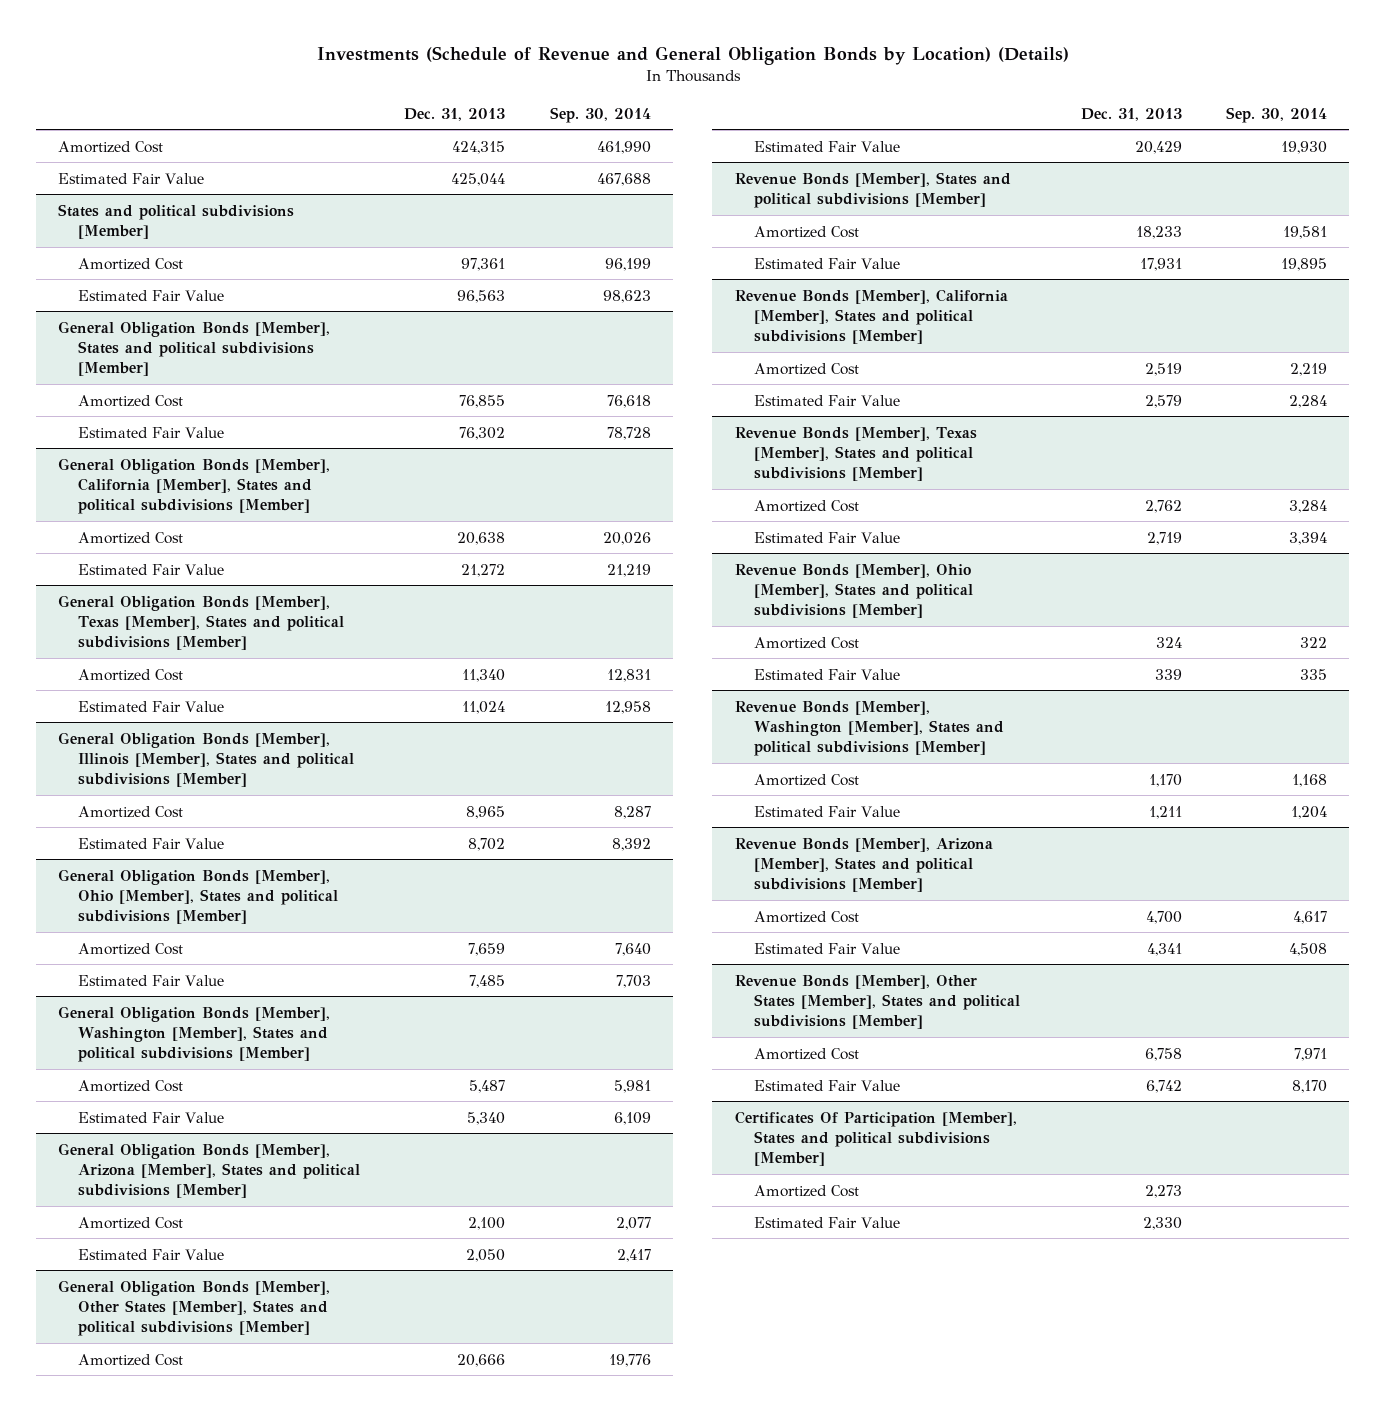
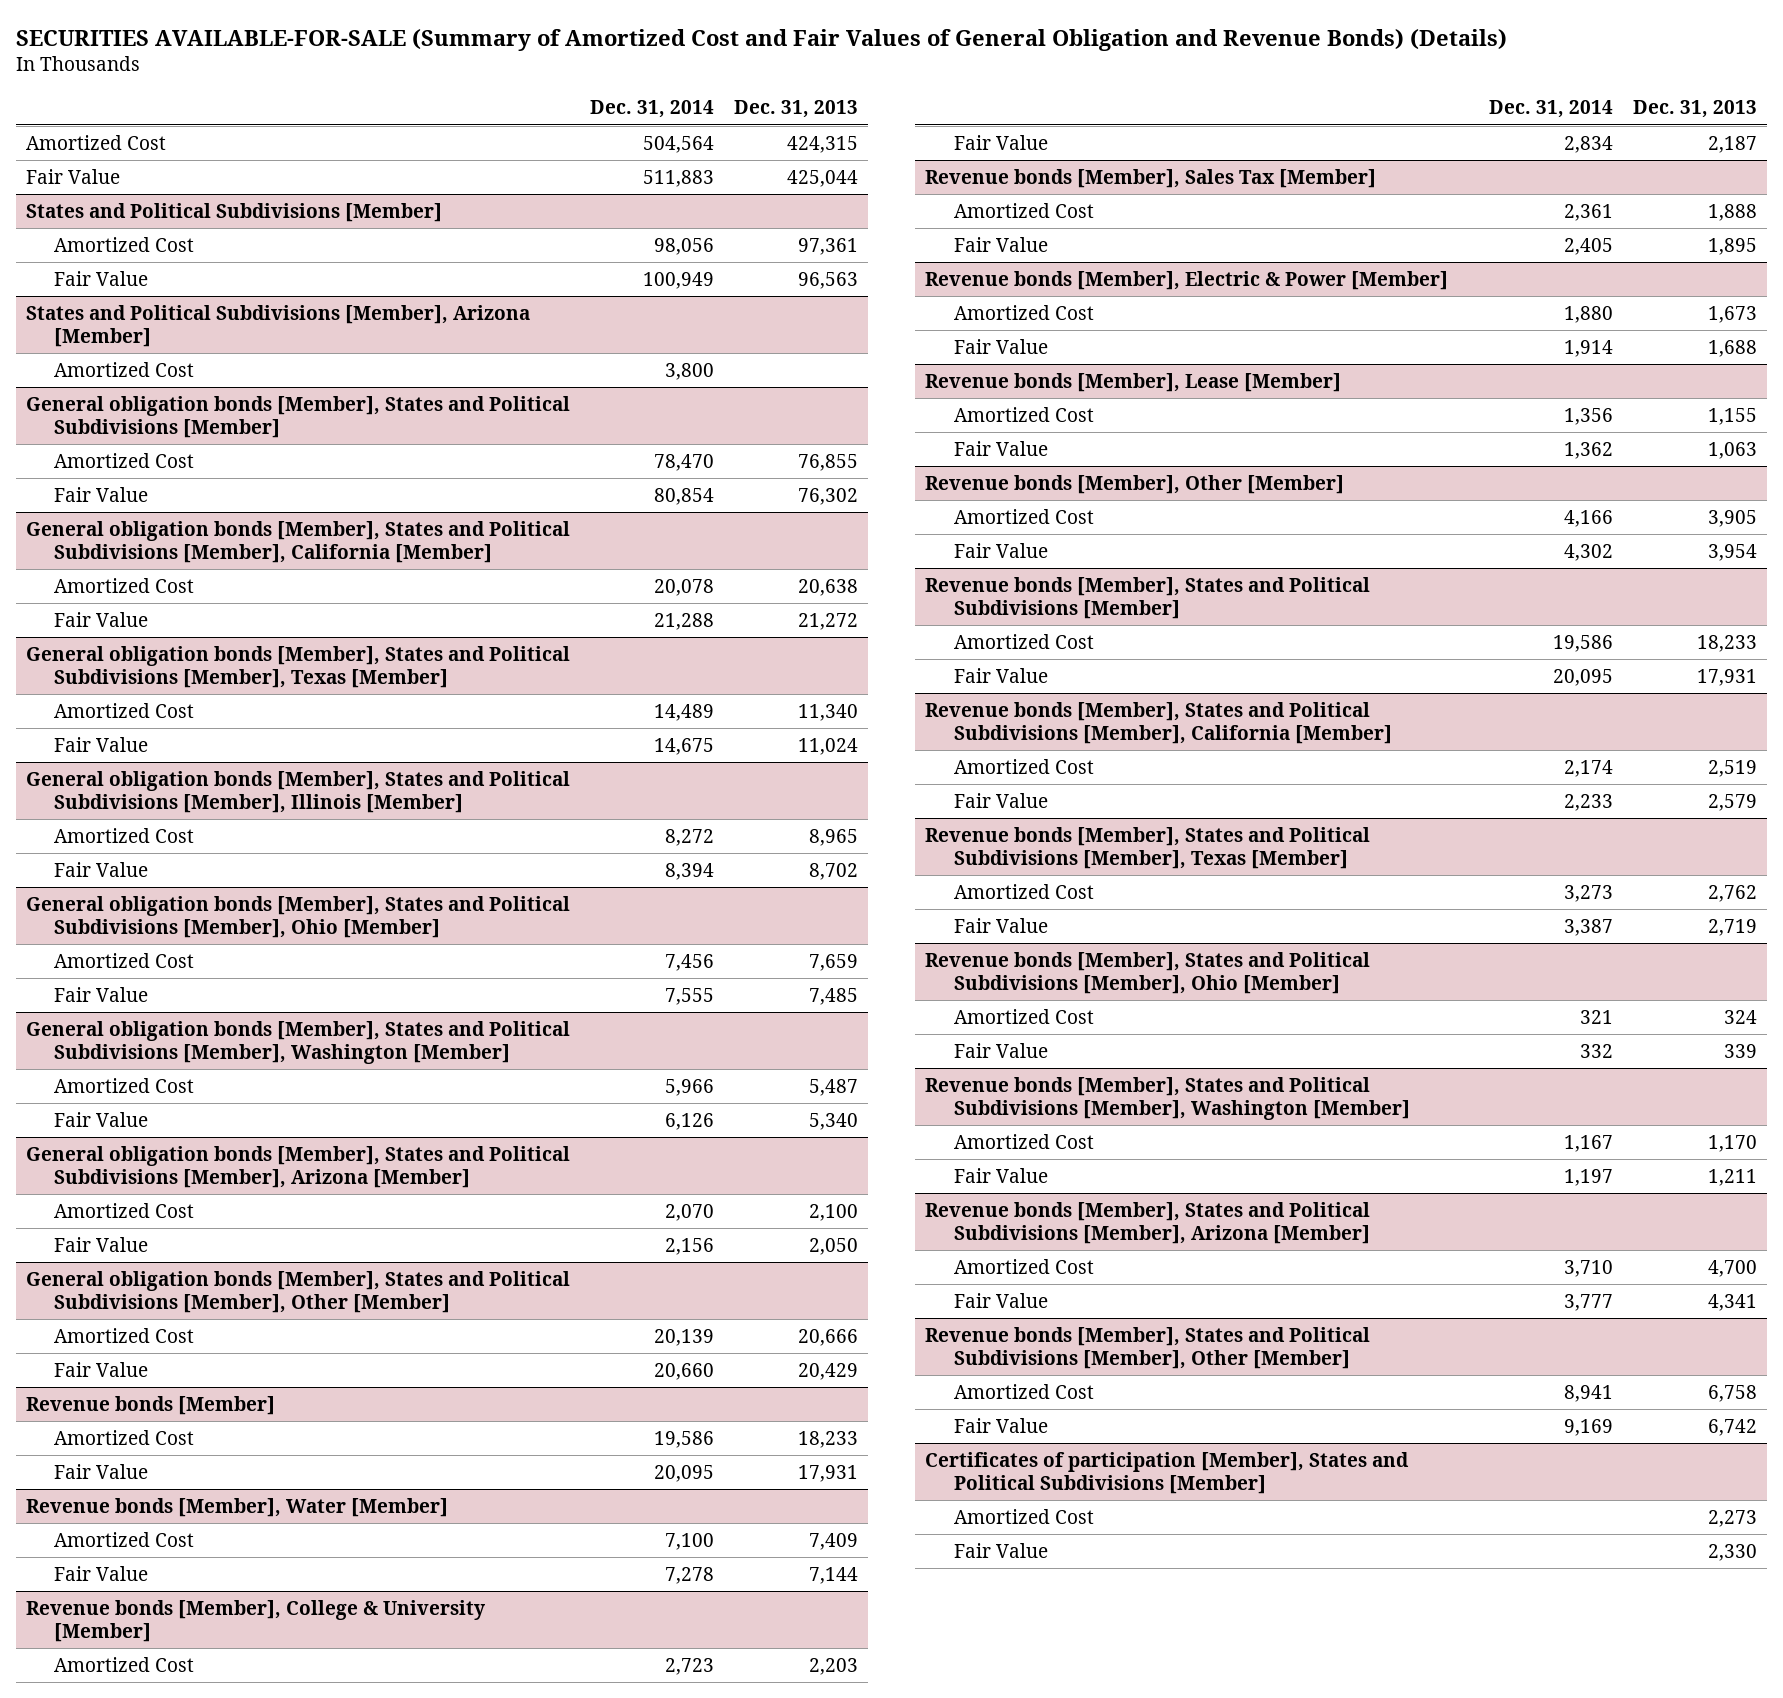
- Investments (Schedule of Revenue and General Obligation Bonds by Location) (Details)
+ SECURITIES AVAILABLE-FOR-SALE (Summary of Amortized Cost and Fair Values of General Obligation and Revenue Bonds) (Details)
- | Dec. 31, 2013 | Sep. 30, 2014
+ | Dec. 31, 2014 | Dec. 31, 2013
- Estimated Fair Value | 425,044 | 467,688
- States and political subdivisions [Member]
+ Fair Value | 511,883 | 425,044
+ States and Political Subdivisions [Member]
- Estimated Fair Value | 96,563 | 98,623
- General Obligation Bonds [Member], States and political subdivisions [Member]
+ Fair Value | 100,949 | 96,563
+ States and Political Subdivisions [Member], Arizona [Member]
+ Amortized Cost | 3,800 |
+ General obligation bonds [Member], States and Political Subdivisions [Member]
- Estimated Fair Value | 76,302 | 78,728
- General Obligation Bonds [Member], California [Member], States and political subdivisions [Member]
+ Fair Value | 80,854 | 76,302
+ General obligation bonds [Member], States and Political Subdivisions [Member], California [Member]
- Estimated Fair Value | 21,272 | 21,219
- General Obligation Bonds [Member], Texas [Member], States and political subdivisions [Member]
+ Fair Value | 21,288 | 21,272
+ General obligation bonds [Member], States and Political Subdivisions [Member], Texas [Member]
- Estimated Fair Value | 11,024 | 12,958
- General Obligation Bonds [Member], Illinois [Member], States and political subdivisions [Member]
+ Fair Value | 14,675 | 11,024
+ General obligation bonds [Member], States and Political Subdivisions [Member], Illinois [Member]
- Estimated Fair Value | 8,702 | 8,392
- General Obligation Bonds [Member], Ohio [Member], States and political subdivisions [Member]
+ Fair Value | 8,394 | 8,702
+ General obligation bonds [Member], States and Political Subdivisions [Member], Ohio [Member]
- Estimated Fair Value | 7,485 | 7,703
- General Obligation Bonds [Member], Washington [Member], States and political subdivisions [Member]
+ Fair Value | 7,555 | 7,485
+ General obligation bonds [Member], States and Political Subdivisions [Member], Washington [Member]
- Estimated Fair Value | 5,340 | 6,109
- General Obligation Bonds [Member], Arizona [Member], States and political subdivisions [Member]
+ Fair Value | 6,126 | 5,340
+ General obligation bonds [Member], States and Political Subdivisions [Member], Arizona [Member]
- Estimated Fair Value | 2,050 | 2,417
- General Obligation Bonds [Member], Other States [Member], States and political subdivisions [Member]
+ Fair Value | 2,156 | 2,050
+ General obligation bonds [Member], States and Political Subdivisions [Member], Other [Member]
- Estimated Fair Value | 20,429 | 19,930
- Revenue Bonds [Member], States and political subdivisions [Member]
+ Fair Value | 20,660 | 20,429
+ Revenue bonds [Member]
- Estimated Fair Value | 17,931 | 19,895
- Revenue Bonds [Member], California [Member], States and political subdivisions [Member]
+ Fair Value | 20,095 | 17,931
+ Revenue bonds [Member], Water [Member]
+ Amortized Cost | 7,100 | 7,409
+ Fair Value | 7,278 | 7,144
+ Revenue bonds [Member], College & University [Member]
+ Amortized Cost | 2,723 | 2,203
+ Fair Value | 2,834 | 2,187
+ Revenue bonds [Member], Sales Tax [Member]
+ Amortized Cost | 2,361 | 1,888
+ Fair Value | 2,405 | 1,895
+ Revenue bonds [Member], Electric & Power [Member]
+ Amortized Cost | 1,880 | 1,673
+ Fair Value | 1,914 | 1,688
+ Revenue bonds [Member], Lease [Member]
+ Amortized Cost | 1,356 | 1,155
+ Fair Value | 1,362 | 1,063
+ Revenue bonds [Member], Other [Member]
+ Amortized Cost | 4,166 | 3,905
+ Fair Value | 4,302 | 3,954
+ Revenue bonds [Member], States and Political Subdivisions [Member]
+ Amortized Cost | 19,586 | 18,233
+ Fair Value | 20,095 | 17,931
+ Revenue bonds [Member], States and Political Subdivisions [Member], California [Member]
- Estimated Fair Value | 2,579 | 2,284
- Revenue Bonds [Member], Texas [Member], States and political subdivisions [Member]
+ Fair Value | 2,233 | 2,579
+ Revenue bonds [Member], States and Political Subdivisions [Member], Texas [Member]
- Estimated Fair Value | 2,719 | 3,394
- Revenue Bonds [Member], Ohio [Member], States and political subdivisions [Member]
+ Fair Value | 3,387 | 2,719
+ Revenue bonds [Member], States and Political Subdivisions [Member], Ohio [Member]
- Estimated Fair Value | 339 | 335
- Revenue Bonds [Member], Washington [Member], States and political subdivisions [Member]
+ Fair Value | 332 | 339
+ Revenue bonds [Member], States and Political Subdivisions [Member], Washington [Member]
- Estimated Fair Value | 1,211 | 1,204
- Revenue Bonds [Member], Arizona [Member], States and political subdivisions [Member]
+ Fair Value | 1,197 | 1,211
+ Revenue bonds [Member], States and Political Subdivisions [Member], Arizona [Member]
- Estimated Fair Value | 4,341 | 4,508
- Revenue Bonds [Member], Other States [Member], States and political subdivisions [Member]
+ Fair Value | 3,777 | 4,341
+ Revenue bonds [Member], States and Political Subdivisions [Member], Other [Member]
- Estimated Fair Value | 6,742 | 8,170
- Certificates Of Participation [Member], States and political subdivisions [Member]
+ Fair Value | 9,169 | 6,742
+ Certificates of participation [Member], States and Political Subdivisions [Member]
- Estimated Fair Value | 2,330 |
+ Fair Value | | 2,330

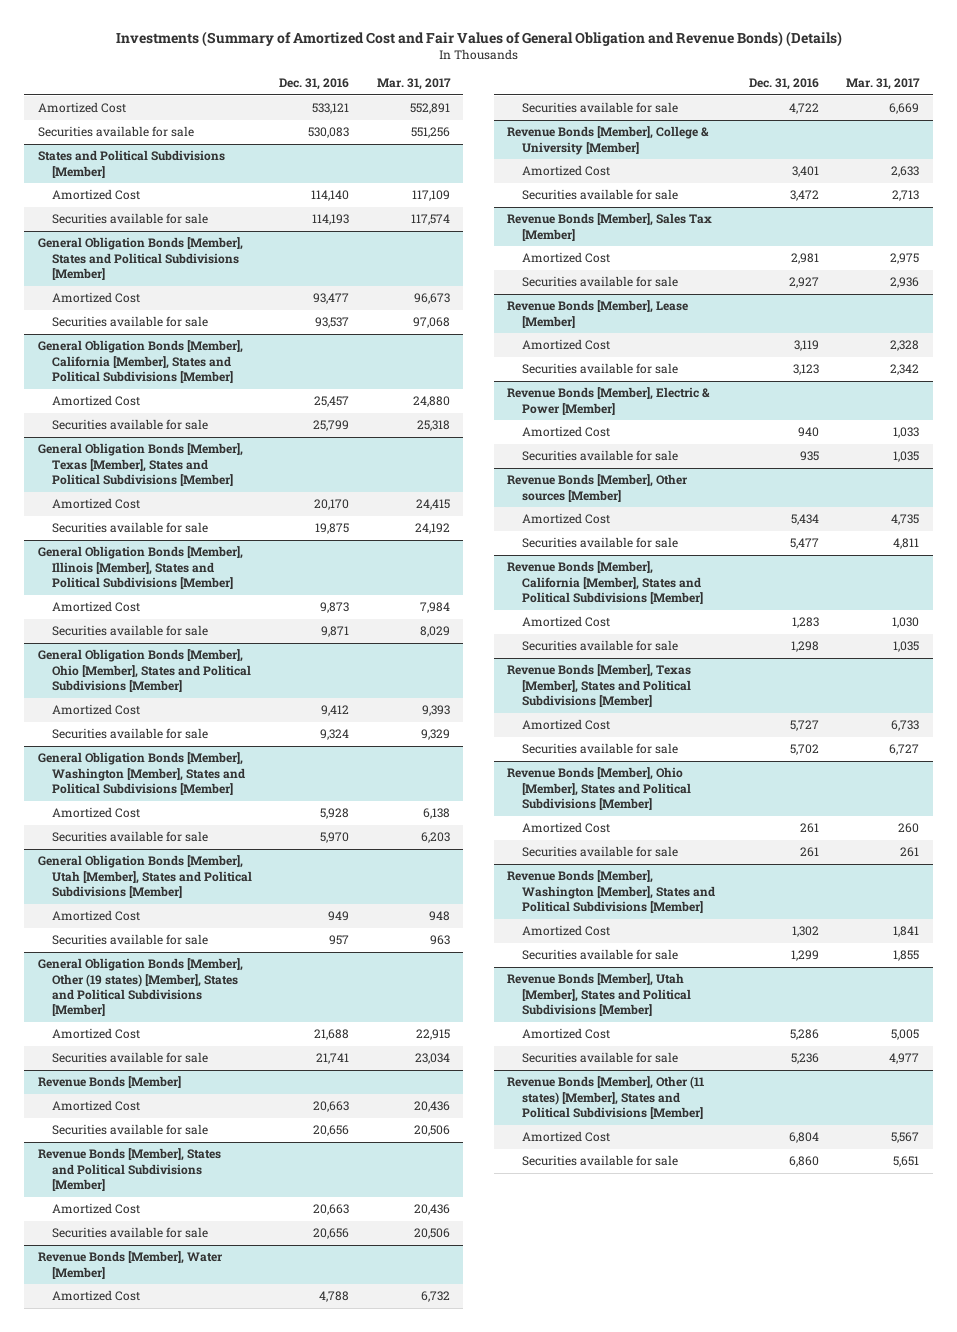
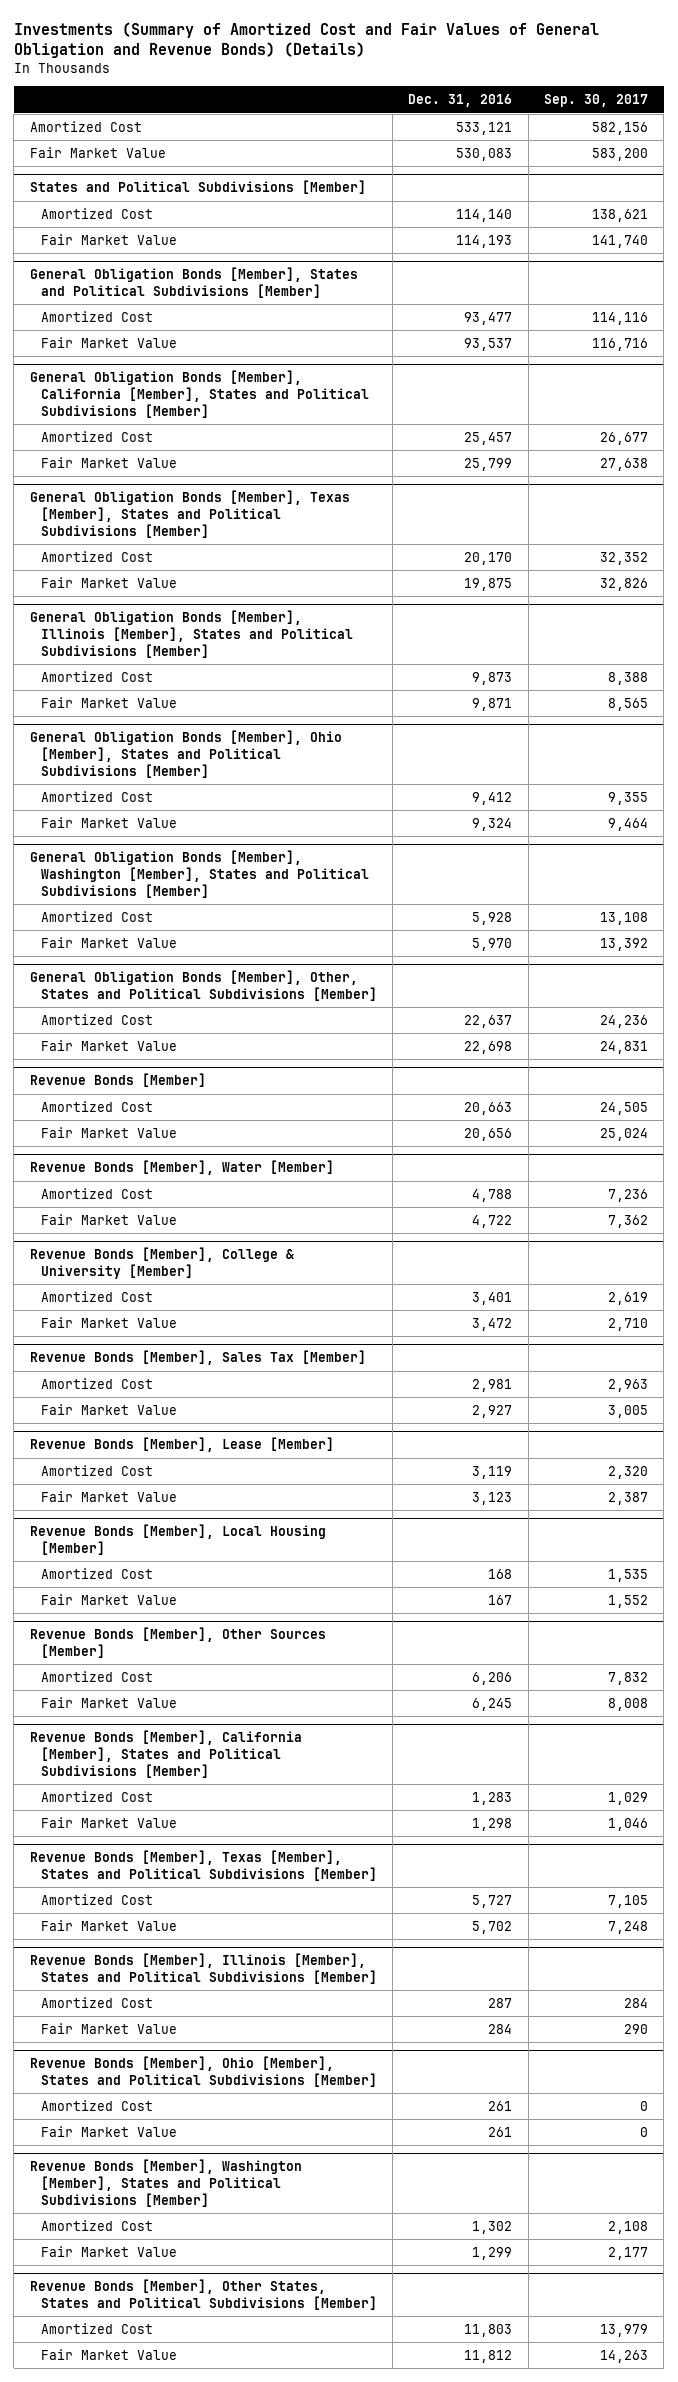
- | Dec. 31, 2016 | Mar. 31, 2017
+ | Dec. 31, 2016 | Sep. 30, 2017
- Securities available for sale | 530,083 | 551,256
+ Fair Market Value | 530,083 | 583,200
@ States and Political Subdivisions [Member]
- Securities available for sale | 114,193 | 117,574
+ Fair Market Value | 114,193 | 141,740
@ General Obligation Bonds [Member], States and Political Subdivisions [Member]
- Securities available for sale | 93,537 | 97,068
+ Fair Market Value | 93,537 | 116,716
@ General Obligation Bonds [Member], California [Member], States and Political Subdivisions [Member]
- Securities available for sale | 25,799 | 25,318
+ Fair Market Value | 25,799 | 27,638
@ General Obligation Bonds [Member], Texas [Member], States and Political Subdivisions [Member]
- Securities available for sale | 19,875 | 24,192
+ Fair Market Value | 19,875 | 32,826
@ General Obligation Bonds [Member], Illinois [Member], States and Political Subdivisions [Member]
- Securities available for sale | 9,871 | 8,029
+ Fair Market Value | 9,871 | 8,565
@ General Obligation Bonds [Member], Ohio [Member], States and Political Subdivisions [Member]
- Securities available for sale | 9,324 | 9,329
+ Fair Market Value | 9,324 | 9,464
@ General Obligation Bonds [Member], Washington [Member], States and Political Subdivisions [Member]
- Securities available for sale | 5,970 | 6,203
- General Obligation Bonds [Member], Utah [Member], States and Political Subdivisions [Member]
- Amortized Cost | 949 | 948
- Securities available for sale | 957 | 963
- General Obligation Bonds [Member], Other (19 states) [Member], States and Political Subdivisions [Member]
- Amortized Cost | 21,688 | 22,915
- Securities available for sale | 21,741 | 23,034
@ General Obligation Bonds [Member], Washington [Member], States and Political Subdivisions [Member]
+ Fair Market Value | 5,970 | 13,392
+ General Obligation Bonds [Member], Other, States and Political Subdivisions [Member]
+ Amortized Cost | 22,637 | 24,236
+ Fair Market Value | 22,698 | 24,831
@ Revenue Bonds [Member]
- Securities available for sale | 20,656 | 20,506
- Revenue Bonds [Member], States and Political Subdivisions [Member]
- Amortized Cost | 20,663 | 20,436
- Securities available for sale | 20,656 | 20,506
@ Revenue Bonds [Member]
+ Fair Market Value | 20,656 | 25,024
@ Revenue Bonds [Member], Water [Member]
- Securities available for sale | 4,722 | 6,669
+ Fair Market Value | 4,722 | 7,362
@ Revenue Bonds [Member], College & University [Member]
- Securities available for sale | 3,472 | 2,713
+ Fair Market Value | 3,472 | 2,710
@ Revenue Bonds [Member], Sales Tax [Member]
- Securities available for sale | 2,927 | 2,936
+ Fair Market Value | 2,927 | 3,005
@ Revenue Bonds [Member], Lease [Member]
- Securities available for sale | 3,123 | 2,342
- Revenue Bonds [Member], Electric & Power [Member]
- Amortized Cost | 940 | 1,033
- Securities available for sale | 935 | 1,035
- Revenue Bonds [Member], Other sources [Member]
- Amortized Cost | 5,434 | 4,735
- Securities available for sale | 5,477 | 4,811
@ Revenue Bonds [Member], Lease [Member]
+ Fair Market Value | 3,123 | 2,387
+ Revenue Bonds [Member], Local Housing [Member]
+ Amortized Cost | 168 | 1,535
+ Fair Market Value | 167 | 1,552
+ Revenue Bonds [Member], Other Sources [Member]
+ Amortized Cost | 6,206 | 7,832
+ Fair Market Value | 6,245 | 8,008
@ Revenue Bonds [Member], California [Member], States and Political Subdivisions [Member]
- Securities available for sale | 1,298 | 1,035
+ Fair Market Value | 1,298 | 1,046
@ Revenue Bonds [Member], Texas [Member], States and Political Subdivisions [Member]
- Securities available for sale | 5,702 | 6,727
+ Fair Market Value | 5,702 | 7,248
+ Revenue Bonds [Member], Illinois [Member], States and Political Subdivisions [Member]
+ Amortized Cost | 287 | 284
+ Fair Market Value | 284 | 290
@ Revenue Bonds [Member], Ohio [Member], States and Political Subdivisions [Member]
- Securities available for sale | 261 | 261
+ Fair Market Value | 261 | 0
@ Revenue Bonds [Member], Washington [Member], States and Political Subdivisions [Member]
- Securities available for sale | 1,299 | 1,855
- Revenue Bonds [Member], Utah [Member], States and Political Subdivisions [Member]
- Amortized Cost | 5,286 | 5,005
- Securities available for sale | 5,236 | 4,977
- Revenue Bonds [Member], Other (11 states) [Member], States and Political Subdivisions [Member]
- Amortized Cost | 6,804 | 5,567
- Securities available for sale | 6,860 | 5,651
@ Revenue Bonds [Member], Washington [Member], States and Political Subdivisions [Member]
+ Fair Market Value | 1,299 | 2,177
+ Revenue Bonds [Member], Other States, States and Political Subdivisions [Member]
+ Amortized Cost | 11,803 | 13,979
+ Fair Market Value | 11,812 | 14,263

